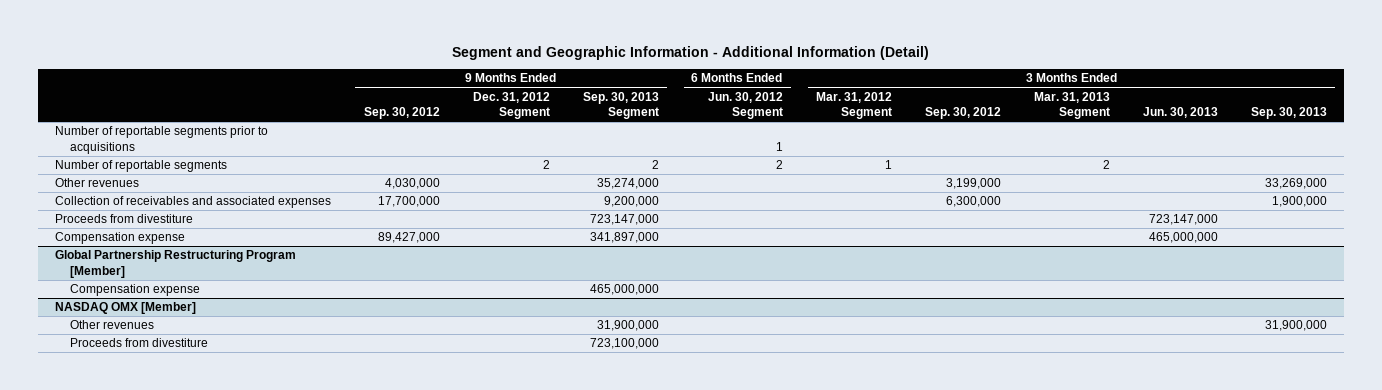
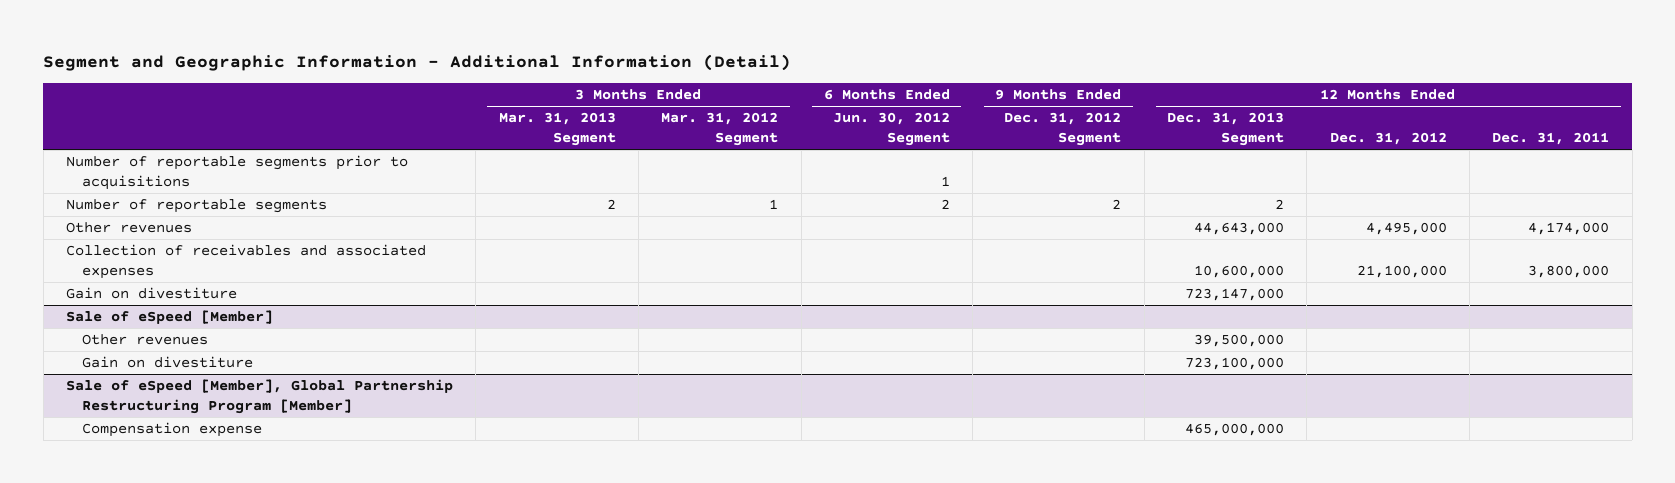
- | 9 Months Ended Sep. 30, 2012 | 9 Months Ended Dec. 31, 2012 Segment | 9 Months Ended Sep. 30, 2013 Segment | 6 Months Ended Jun. 30, 2012 Segment | 3 Months Ended Mar. 31, 2012 Segment | 3 Months Ended Sep. 30, 2012 | 3 Months Ended Mar. 31, 2013 Segment | 3 Months Ended Jun. 30, 2013 | 3 Months Ended Sep. 30, 2013
+ | 3 Months Ended Mar. 31, 2013 Segment | 3 Months Ended Mar. 31, 2012 Segment | 6 Months Ended Jun. 30, 2012 Segment | 9 Months Ended Dec. 31, 2012 Segment | 12 Months Ended Dec. 31, 2013 Segment | 12 Months Ended Dec. 31, 2012 | 12 Months Ended Dec. 31, 2011
- Proceeds from divestiture | | | 723,147,000 | | | | | 723,147,000 |
- Compensation expense | 89,427,000 | | 341,897,000 | | | | | 465,000,000 |
- Global Partnership Restructuring Program [Member]
+ Gain on divestiture | | | | | 723,147,000 | |
+ Sale of eSpeed [Member]
+ Other revenues | | | | | 39,500,000 | |
+ Gain on divestiture | | | | | 723,100,000 | |
+ Sale of eSpeed [Member], Global Partnership Restructuring Program [Member]
- NASDAQ OMX [Member]
- Other revenues | | | 31,900,000 | | | | | | 31,900,000
- Proceeds from divestiture | | | 723,100,000 | | | | | |

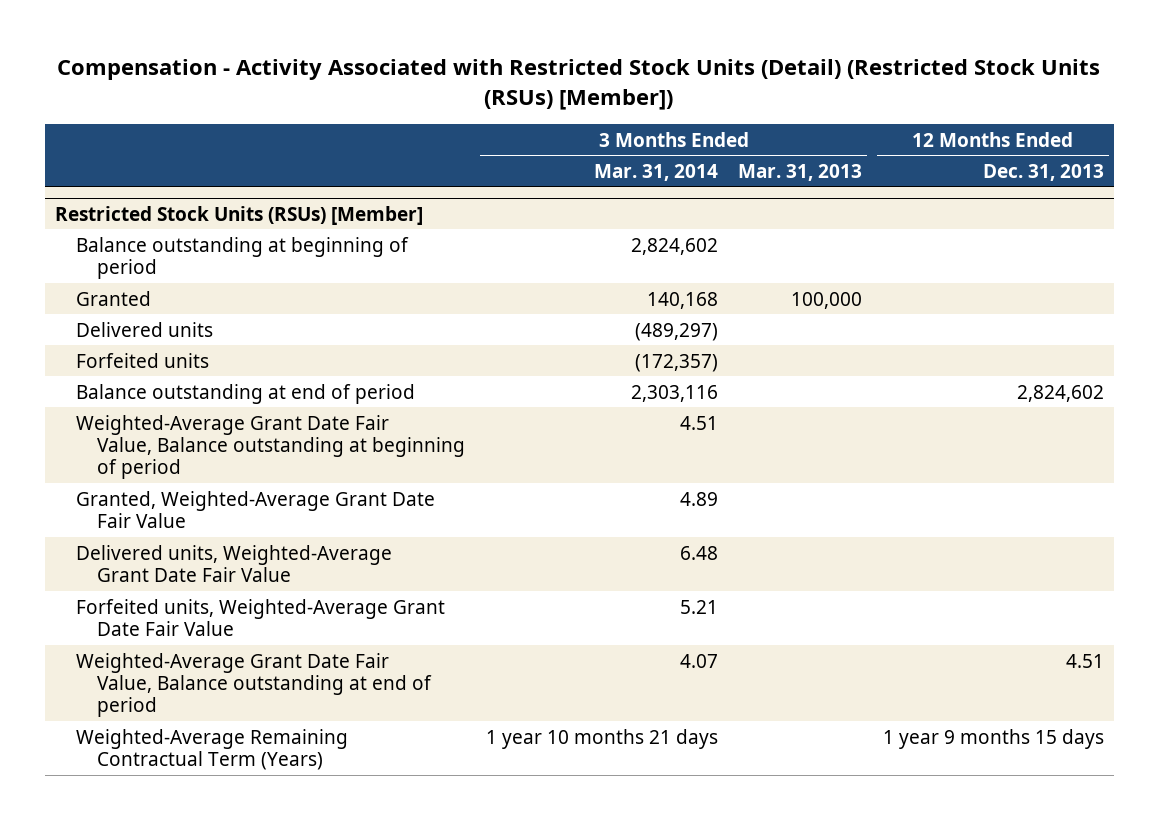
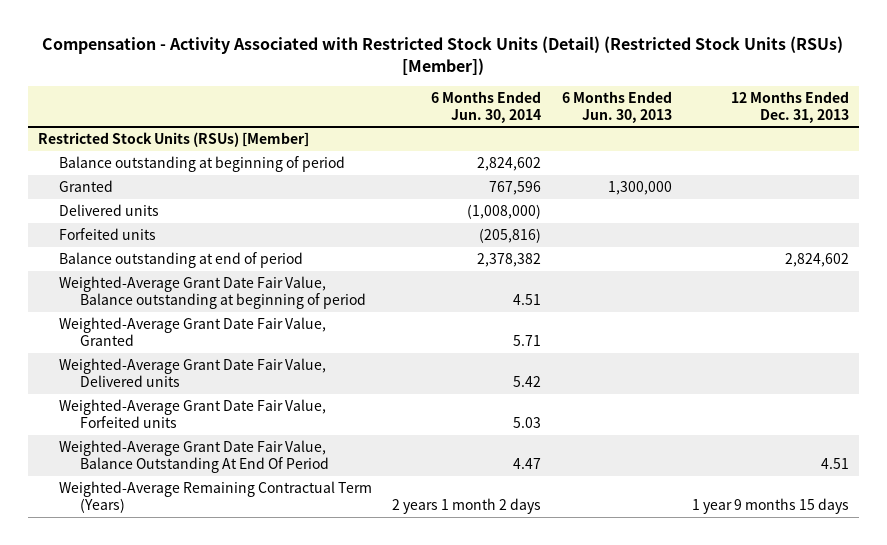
- | 3 Months Ended Mar. 31, 2014 | 3 Months Ended Mar. 31, 2013 | 12 Months Ended Dec. 31, 2013
+ | 6 Months Ended Jun. 30, 2014 | 6 Months Ended Jun. 30, 2013 | 12 Months Ended Dec. 31, 2013
@ Restricted Stock Units (RSUs) [Member]
- Granted, Weighted-Average Grant Date Fair Value | 4.89 | |
- Delivered units, Weighted-Average Grant Date Fair Value | 6.48 | |
- Forfeited units, Weighted-Average Grant Date Fair Value | 5.21 | |
- Weighted-Average Grant Date Fair Value, Balance outstanding at end of period | 4.07 | | 4.51
+ Weighted-Average Grant Date Fair Value, Granted | 5.71 | |
+ Weighted-Average Grant Date Fair Value, Delivered units | 5.42 | |
+ Weighted-Average Grant Date Fair Value, Forfeited units | 5.03 | |
+ Weighted-Average Grant Date Fair Value, Balance Outstanding At End Of Period | 4.47 | | 4.51

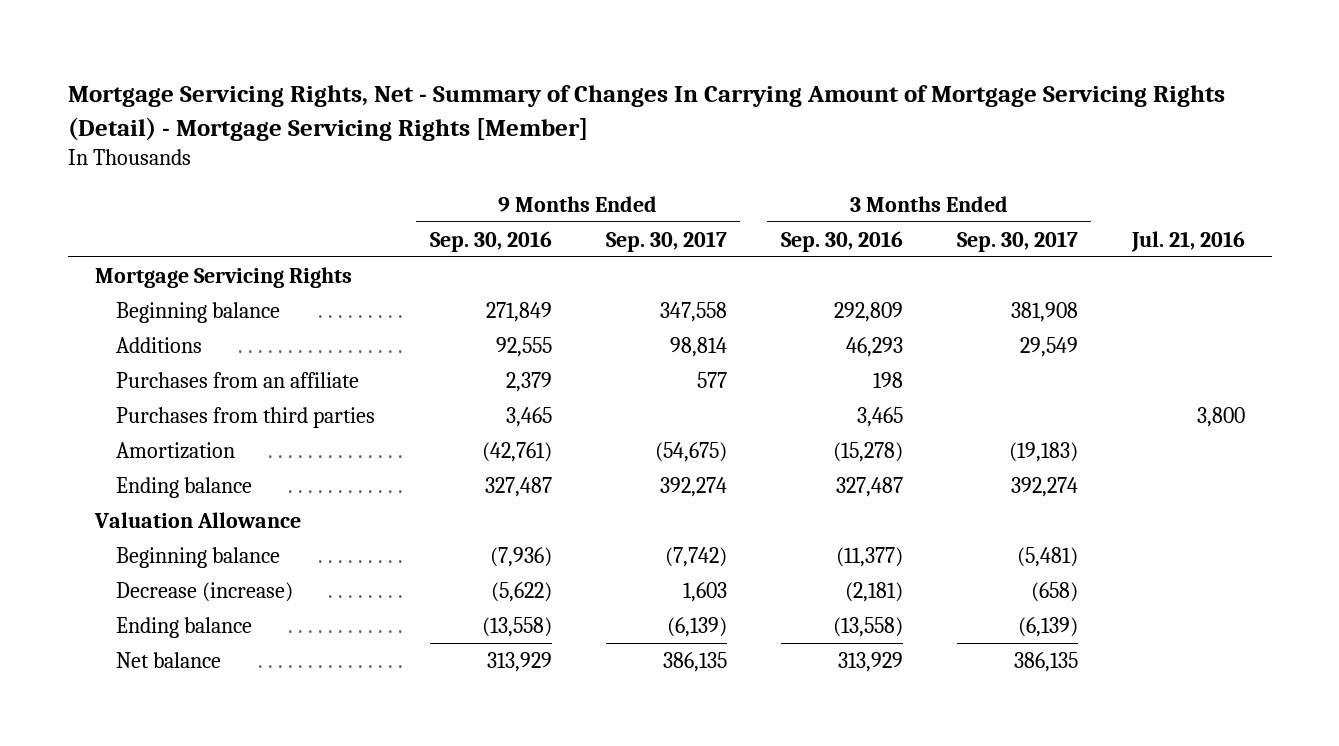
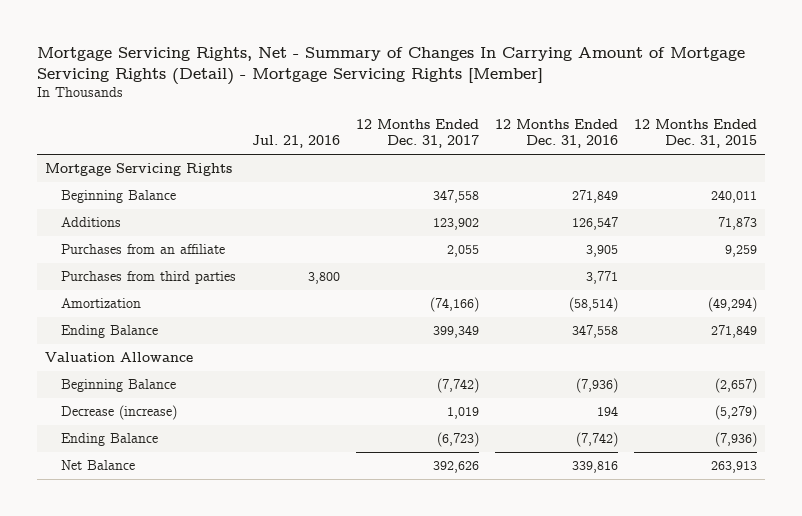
- | 9 Months Ended Sep. 30, 2016 | 9 Months Ended Sep. 30, 2017 | 3 Months Ended Sep. 30, 2016 | 3 Months Ended Sep. 30, 2017 | Jul. 21, 2016
+ | Jul. 21, 2016 | 12 Months Ended Dec. 31, 2017 | 12 Months Ended Dec. 31, 2016 | 12 Months Ended Dec. 31, 2015
- Beginning balance | 271,849 | 347,558 | 292,809 | 381,908 |
+ Beginning Balance | | 347,558 | 271,849 | 240,011
- Ending balance | 327,487 | 392,274 | 327,487 | 392,274 |
+ Ending Balance | | 399,349 | 347,558 | 271,849
- Beginning balance | (7,936) | (7,742) | (11,377) | (5,481) |
+ Beginning Balance | | (7,742) | (7,936) | (2,657)
- Ending balance | (13,558) | (6,139) | (13,558) | (6,139) |
- Net balance | 313,929 | 386,135 | 313,929 | 386,135 |
+ Ending Balance | | (6,723) | (7,742) | (7,936)
+ Net Balance | | 392,626 | 339,816 | 263,913

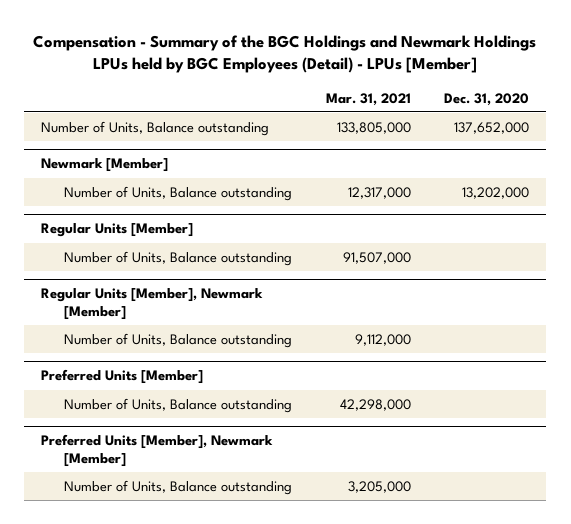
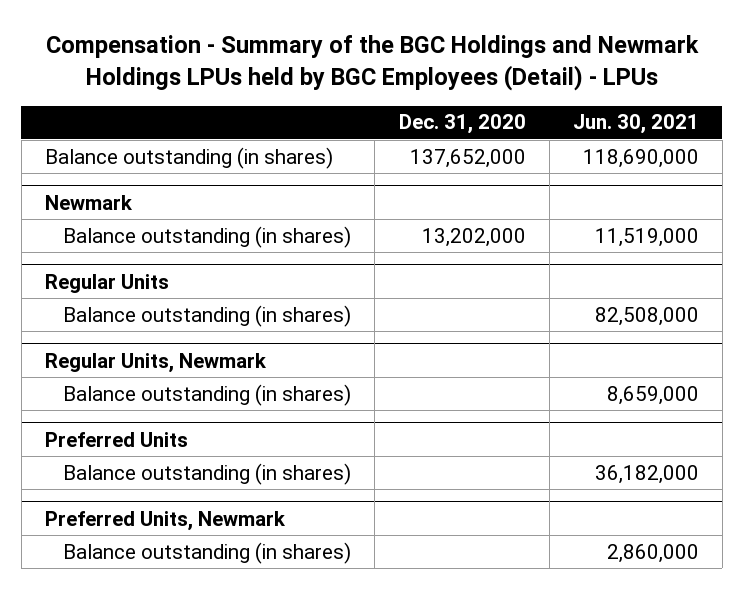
- Compensation - Summary of the BGC Holdings and Newmark Holdings LPUs held by BGC Employees (Detail) - LPUs [Member]
+ Compensation - Summary of the BGC Holdings and Newmark Holdings LPUs held by BGC Employees (Detail) - LPUs
- | Mar. 31, 2021 | Dec. 31, 2020
+ | Dec. 31, 2020 | Jun. 30, 2021
- Number of Units, Balance outstanding | 133,805,000 | 137,652,000
- Newmark [Member]
- Number of Units, Balance outstanding | 12,317,000 | 13,202,000
- Regular Units [Member]
- Number of Units, Balance outstanding | 91,507,000 |
- Regular Units [Member], Newmark [Member]
- Number of Units, Balance outstanding | 9,112,000 |
- Preferred Units [Member]
- Number of Units, Balance outstanding | 42,298,000 |
- Preferred Units [Member], Newmark [Member]
- Number of Units, Balance outstanding | 3,205,000 |
+ Balance outstanding (in shares) | 137,652,000 | 118,690,000
+ Newmark
+ Balance outstanding (in shares) | 13,202,000 | 11,519,000
+ Regular Units
+ Balance outstanding (in shares) | | 82,508,000
+ Regular Units, Newmark
+ Balance outstanding (in shares) | | 8,659,000
+ Preferred Units
+ Balance outstanding (in shares) | | 36,182,000
+ Preferred Units, Newmark
+ Balance outstanding (in shares) | | 2,860,000

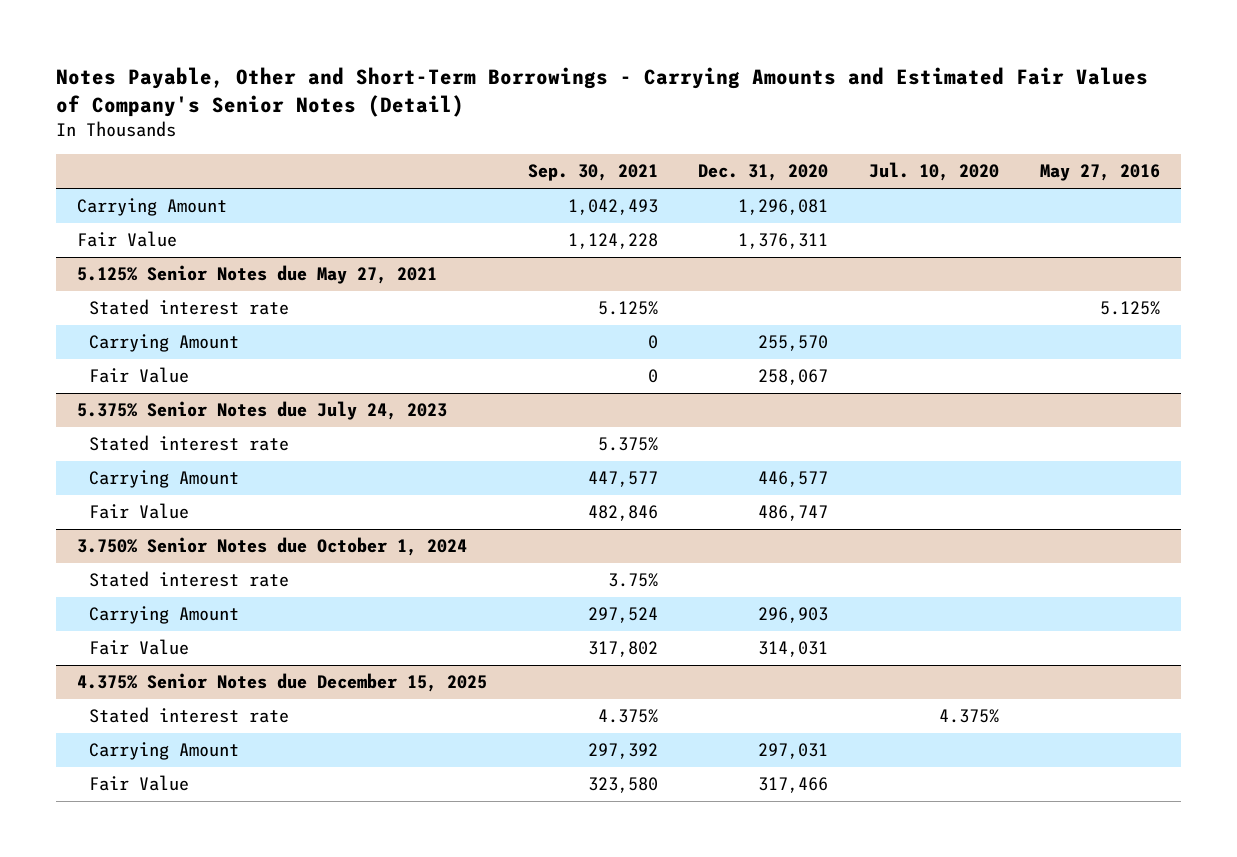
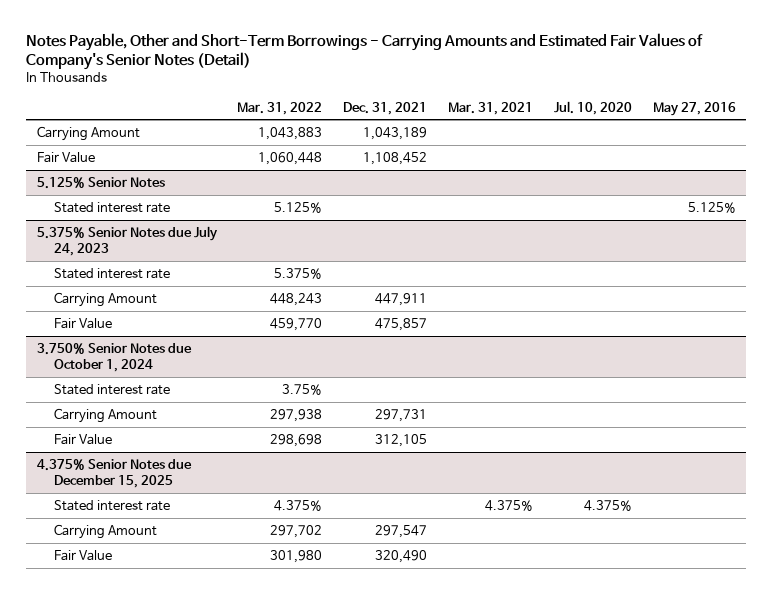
- | Sep. 30, 2021 | Dec. 31, 2020 | Jul. 10, 2020 | May 27, 2016
+ | Mar. 31, 2022 | Dec. 31, 2021 | Mar. 31, 2021 | Jul. 10, 2020 | May 27, 2016
- 5.125% Senior Notes due May 27, 2021
+ 5.125% Senior Notes
- Carrying Amount | 0 | 255,570 | |
- Fair Value | 0 | 258,067 | |

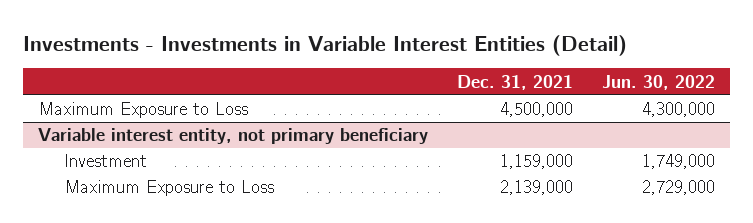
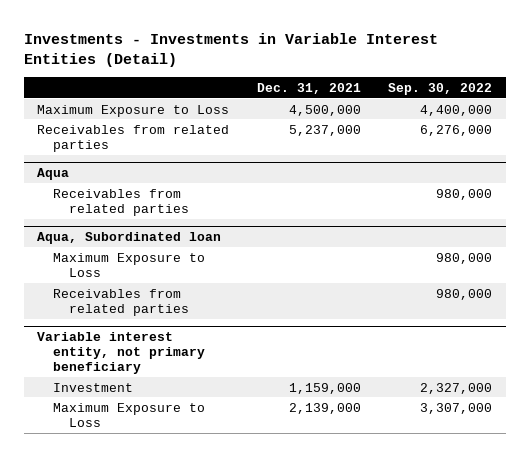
- | Dec. 31, 2021 | Jun. 30, 2022
+ | Dec. 31, 2021 | Sep. 30, 2022
+ Receivables from related parties | 5,237,000 | 6,276,000
+ Aqua
+ Receivables from related parties | | 980,000
+ Aqua, Subordinated loan
+ Maximum Exposure to Loss | | 980,000
+ Receivables from related parties | | 980,000

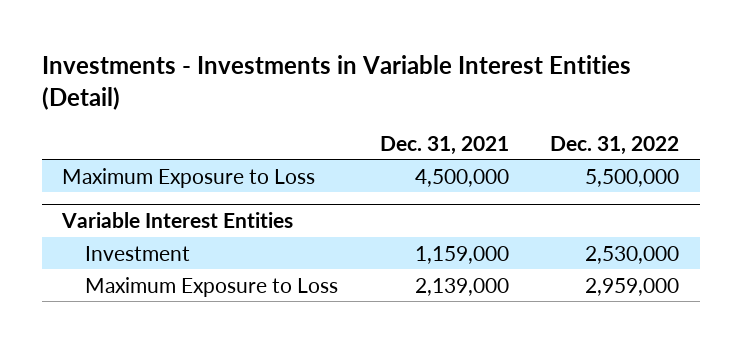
- | Dec. 31, 2021 | Sep. 30, 2022
+ | Dec. 31, 2021 | Dec. 31, 2022
- Receivables from related parties | 5,237,000 | 6,276,000
- Aqua
- Receivables from related parties | | 980,000
- Aqua, Subordinated loan
- Maximum Exposure to Loss | | 980,000
- Receivables from related parties | | 980,000
- Variable interest entity, not primary beneficiary
+ Variable Interest Entities

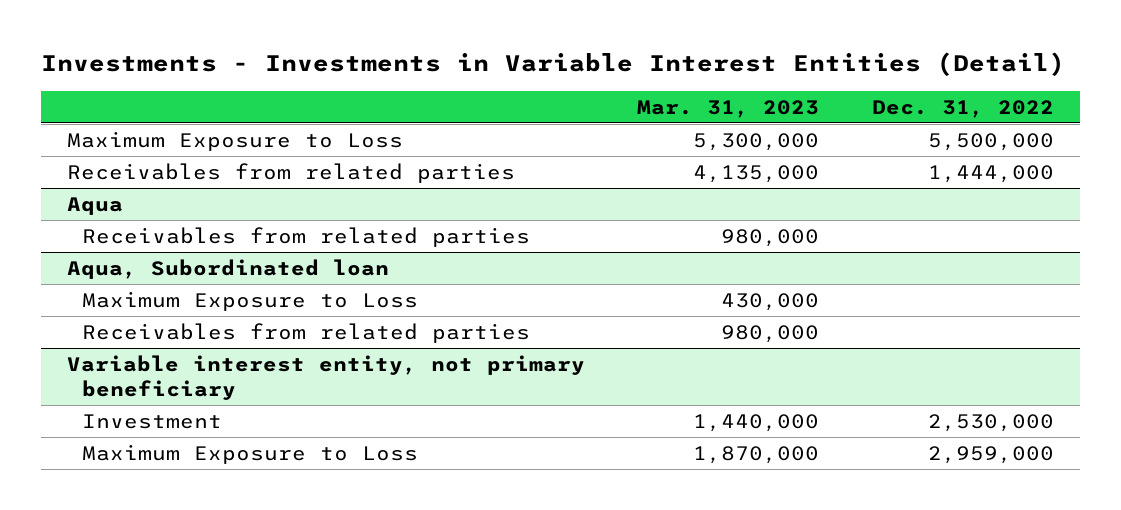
- | Dec. 31, 2021 | Dec. 31, 2022
+ | Mar. 31, 2023 | Dec. 31, 2022
- Variable Interest Entities
+ Receivables from related parties | 4,135,000 | 1,444,000
+ Aqua
+ Receivables from related parties | 980,000 |
+ Aqua, Subordinated loan
+ Maximum Exposure to Loss | 430,000 |
+ Receivables from related parties | 980,000 |
+ Variable interest entity, not primary beneficiary

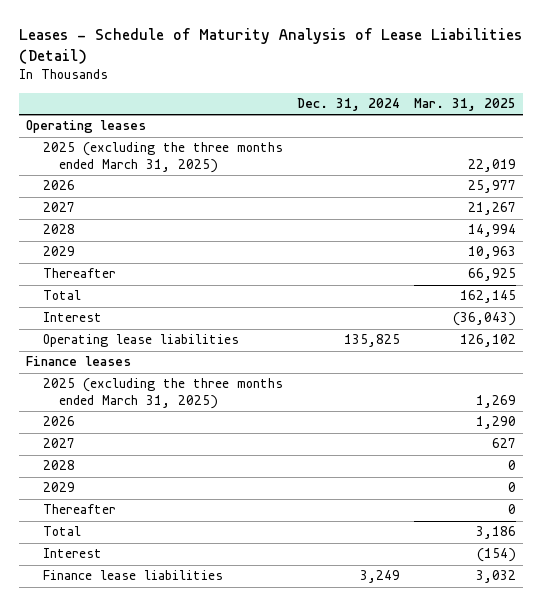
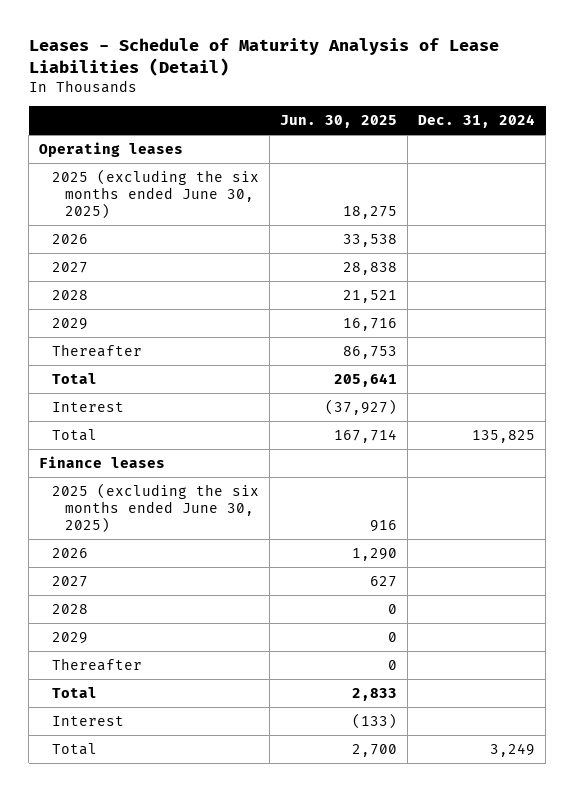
- | Dec. 31, 2024 | Mar. 31, 2025
+ | Jun. 30, 2025 | Dec. 31, 2024
- 2025 (excluding the three months ended March 31, 2025) | | 22,019
+ 2025 (excluding the six months ended June 30, 2025) | 18,275 |
- Operating lease liabilities | 135,825 | 126,102
+ Total | 167,714 | 135,825
- 2025 (excluding the three months ended March 31, 2025) | | 1,269
+ 2025 (excluding the six months ended June 30, 2025) | 916 |
- Finance lease liabilities | 3,249 | 3,032
+ Total | 2,700 | 3,249

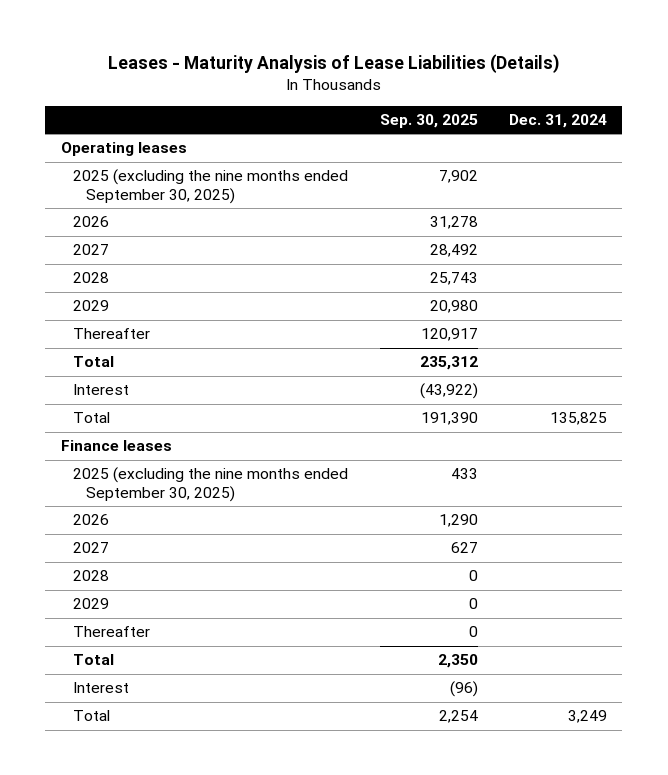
- Leases - Schedule of Maturity Analysis of Lease Liabilities (Detail)
+ Leases - Maturity Analysis of Lease Liabilities (Details)
- | Jun. 30, 2025 | Dec. 31, 2024
+ | Sep. 30, 2025 | Dec. 31, 2024
- 2025 (excluding the six months ended June 30, 2025) | 18,275 |
+ 2025 (excluding the nine months ended September 30, 2025) | 7,902 |
- 2025 (excluding the six months ended June 30, 2025) | 916 |
+ 2025 (excluding the nine months ended September 30, 2025) | 433 |

